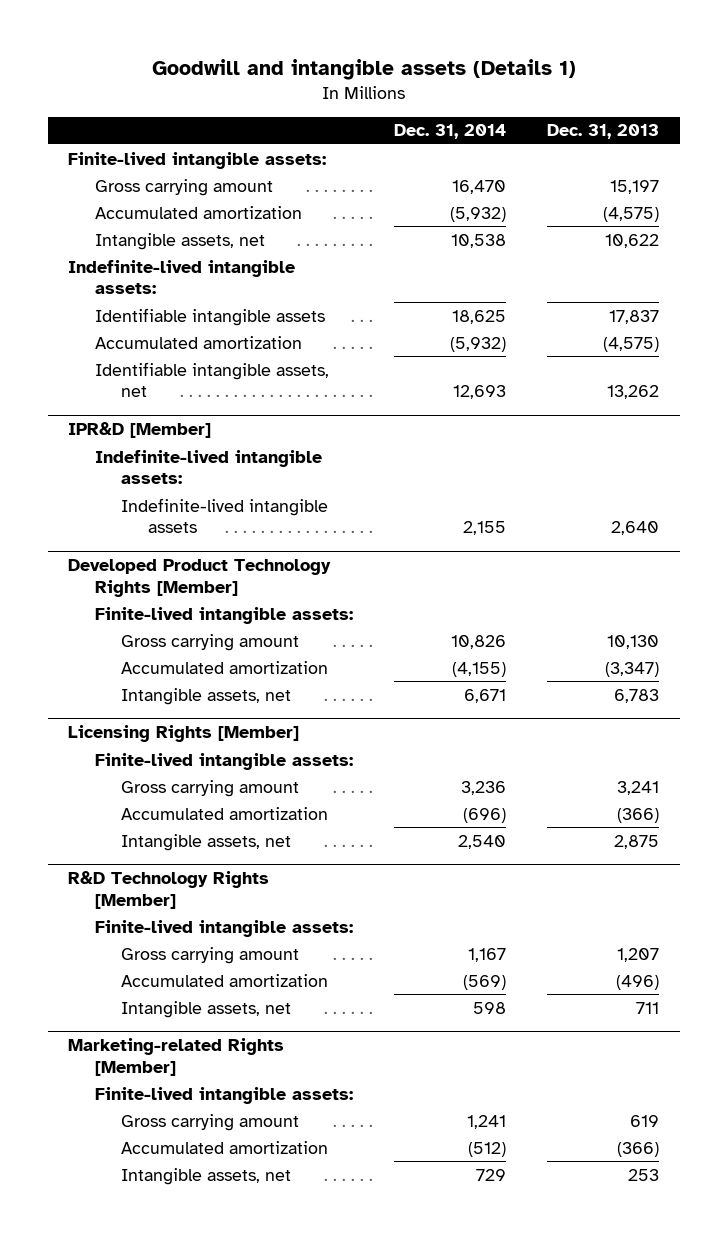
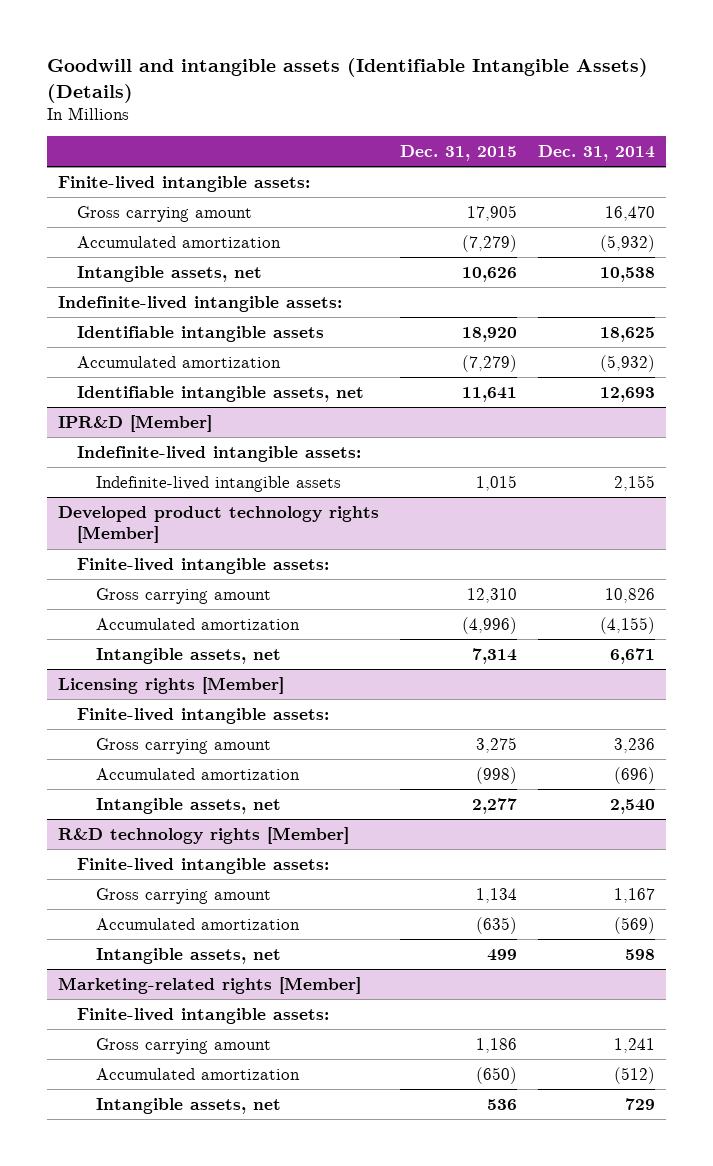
- Goodwill and intangible assets (Details 1)
+ Goodwill and intangible assets (Identifiable Intangible Assets) (Details)
- | Dec. 31, 2014 | Dec. 31, 2013
+ | Dec. 31, 2015 | Dec. 31, 2014
- Developed Product Technology Rights [Member]
+ Developed product technology rights [Member]
- Licensing Rights [Member]
+ Licensing rights [Member]
- R&D Technology Rights [Member]
+ R&D technology rights [Member]
- Marketing-related Rights [Member]
+ Marketing-related rights [Member]

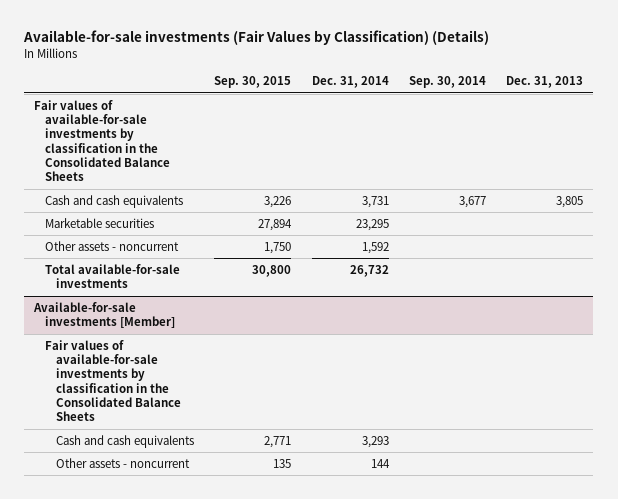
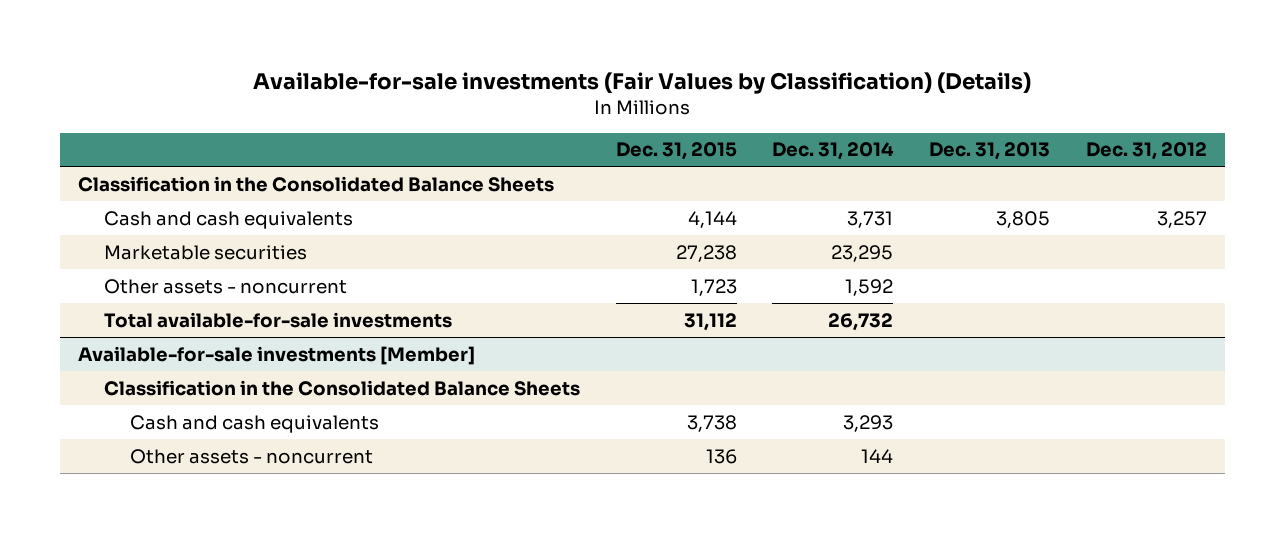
- | Sep. 30, 2015 | Dec. 31, 2014 | Sep. 30, 2014 | Dec. 31, 2013
+ | Dec. 31, 2015 | Dec. 31, 2014 | Dec. 31, 2013 | Dec. 31, 2012
- Fair values of available-for-sale investments by classification in the Consolidated Balance Sheets
+ Classification in the Consolidated Balance Sheets
@ Available-for-sale investments [Member]
- Fair values of available-for-sale investments by classification in the Consolidated Balance Sheets
+ Classification in the Consolidated Balance Sheets

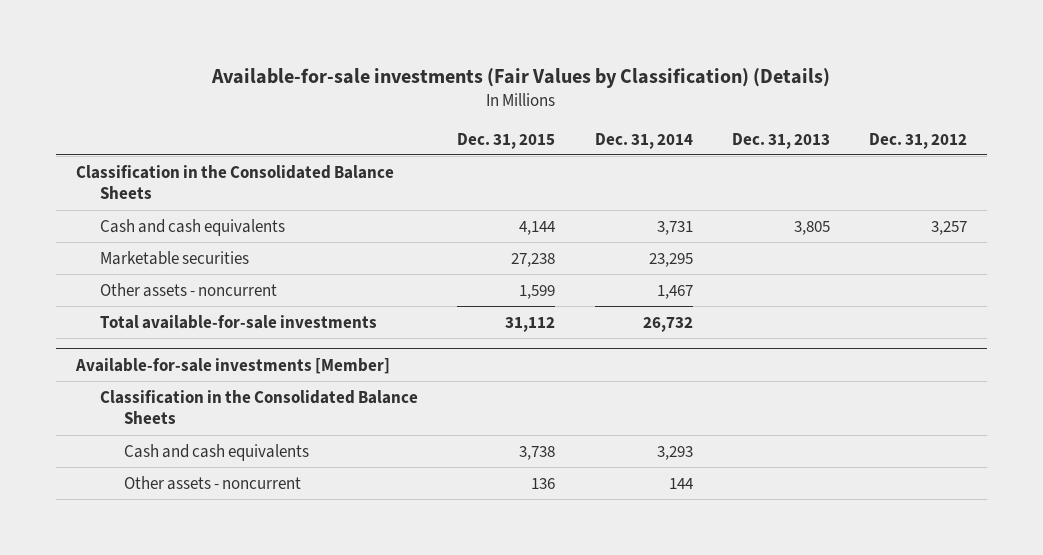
- Other assets - noncurrent | 1,723 | 1,592 | |
+ Other assets - noncurrent | 1,599 | 1,467 | |

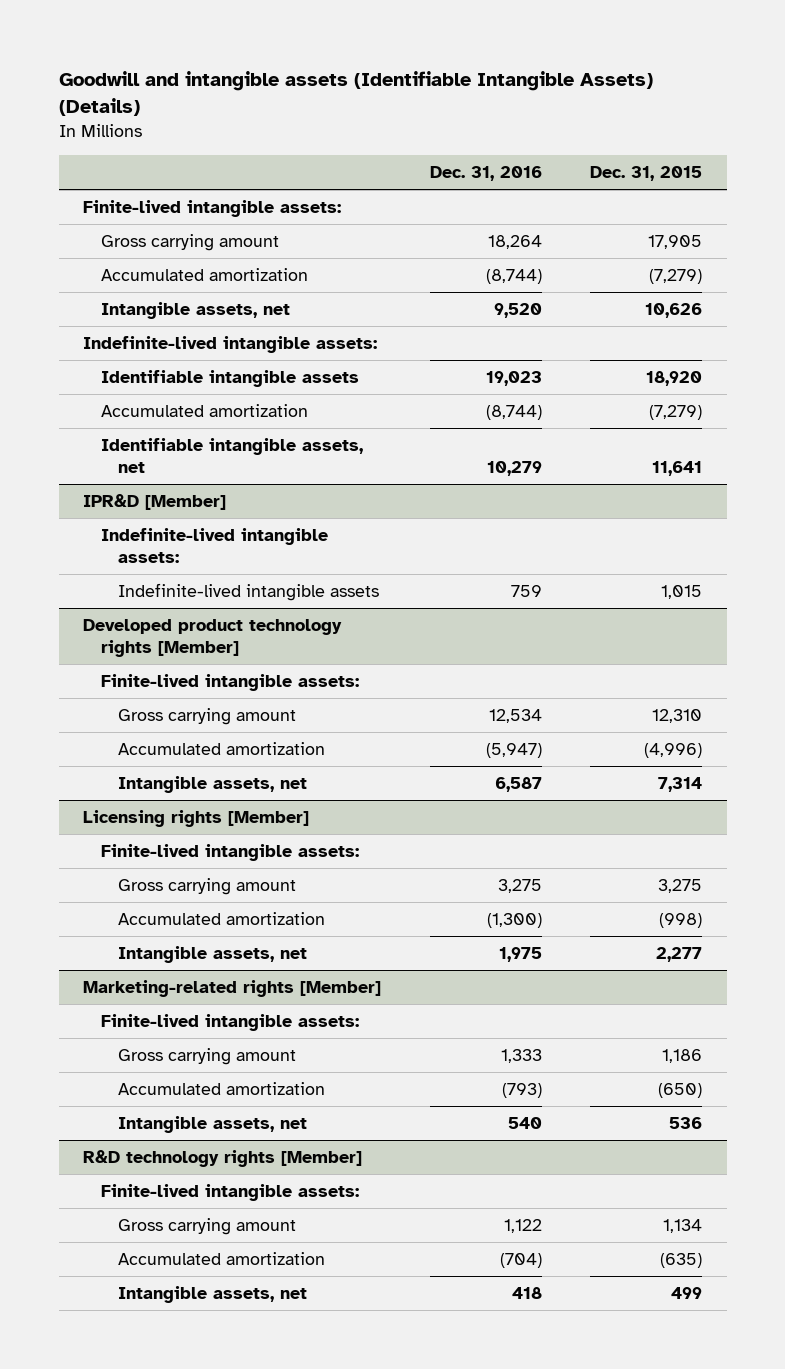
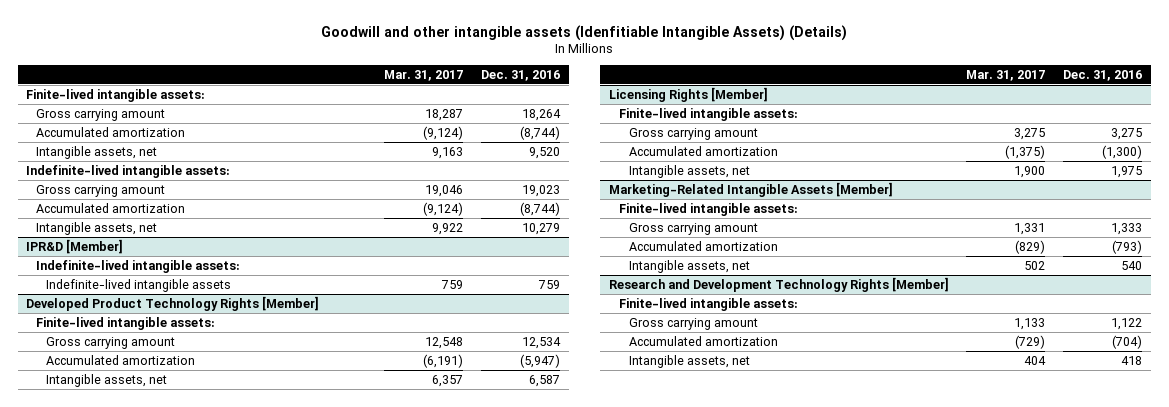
- Goodwill and intangible assets (Identifiable Intangible Assets) (Details)
+ Goodwill and other intangible assets (Idenfitiable Intangible Assets) (Details)
- | Dec. 31, 2016 | Dec. 31, 2015
+ | Mar. 31, 2017 | Dec. 31, 2016
- Identifiable intangible assets | 19,023 | 18,920
+ Gross carrying amount | 19,046 | 19,023
- Identifiable intangible assets, net | 10,279 | 11,641
+ Intangible assets, net | 9,922 | 10,279
- Developed product technology rights [Member]
+ Developed Product Technology Rights [Member]
- Licensing rights [Member]
+ Licensing Rights [Member]
- Marketing-related rights [Member]
+ Marketing-Related Intangible Assets [Member]
- R&D technology rights [Member]
+ Research and Development Technology Rights [Member]

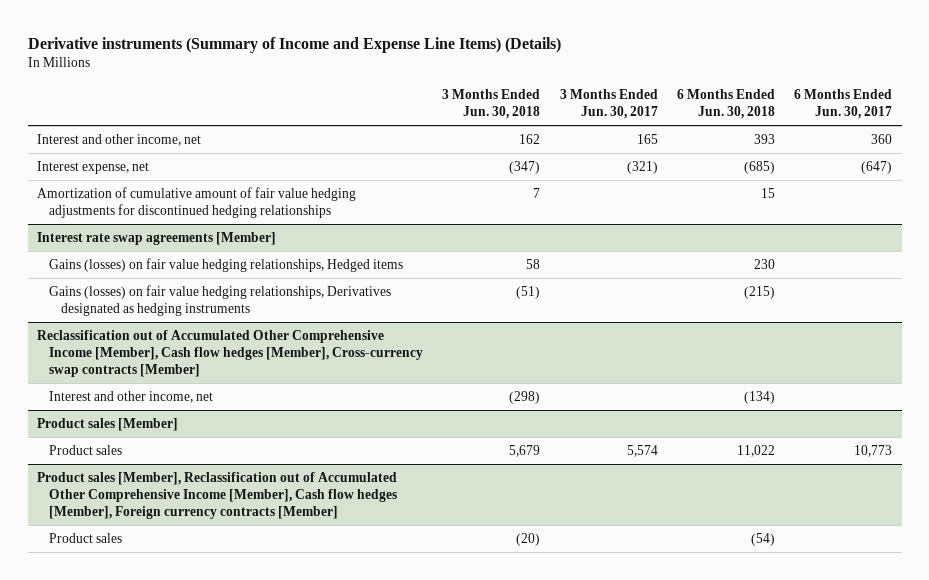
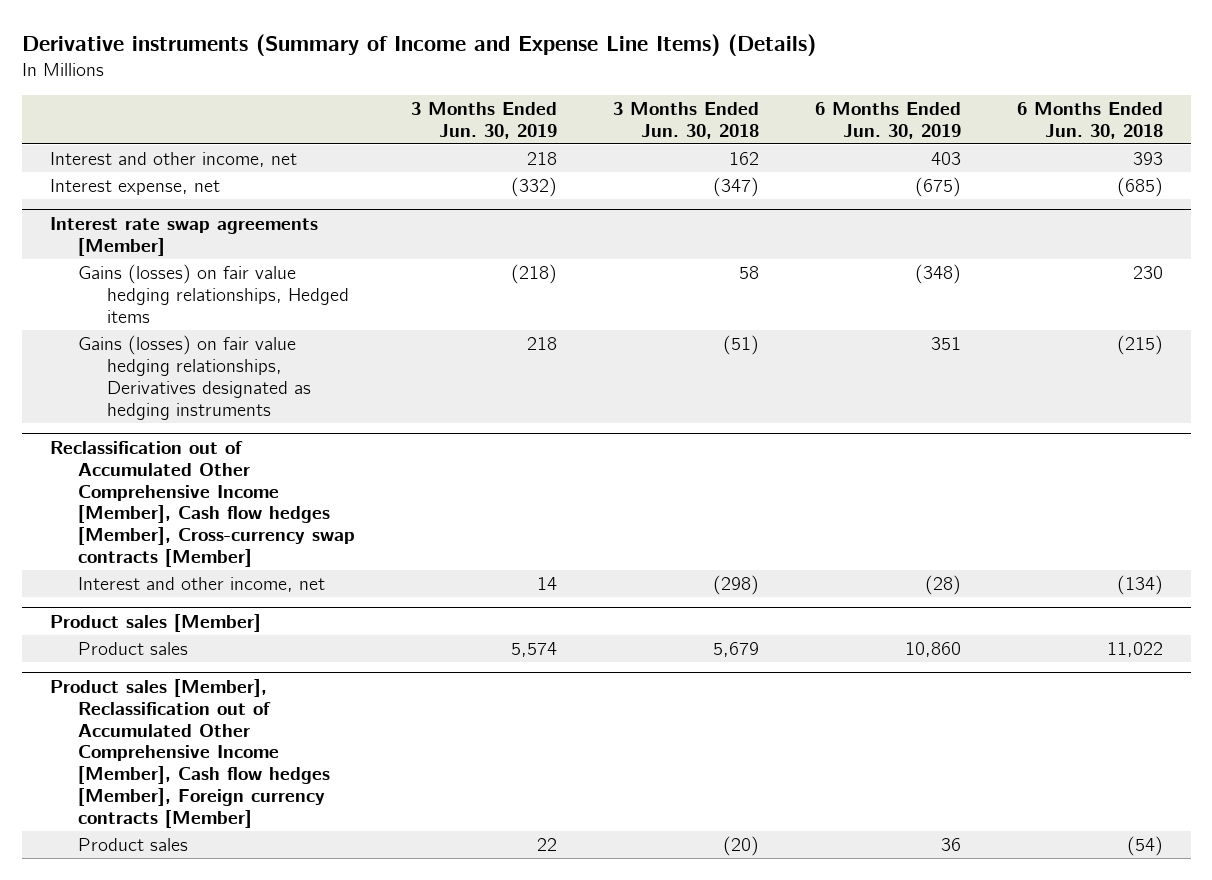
- | 3 Months Ended Jun. 30, 2018 | 3 Months Ended Jun. 30, 2017 | 6 Months Ended Jun. 30, 2018 | 6 Months Ended Jun. 30, 2017
+ | 3 Months Ended Jun. 30, 2019 | 3 Months Ended Jun. 30, 2018 | 6 Months Ended Jun. 30, 2019 | 6 Months Ended Jun. 30, 2018
- Amortization of cumulative amount of fair value hedging adjustments for discontinued hedging relationships | 7 | | 15 |

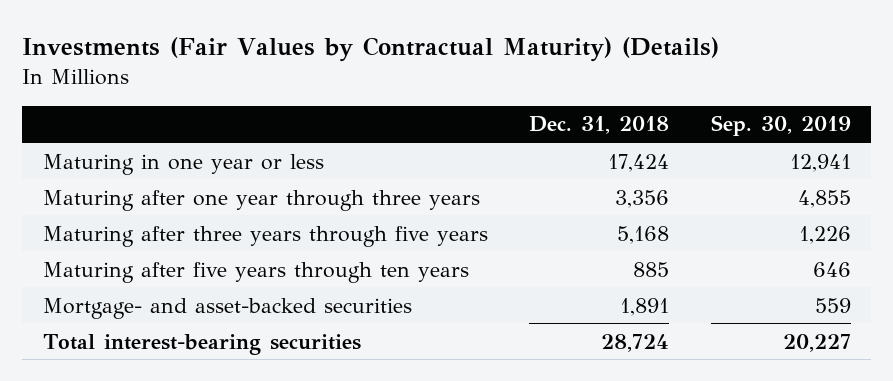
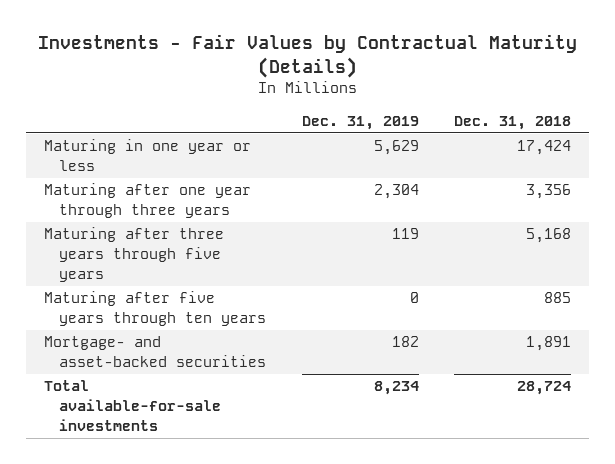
- Investments (Fair Values by Contractual Maturity) (Details)
+ Investments - Fair Values by Contractual Maturity (Details)
- | Dec. 31, 2018 | Sep. 30, 2019
+ | Dec. 31, 2019 | Dec. 31, 2018
- Total interest-bearing securities | 28,724 | 20,227
+ Total available-for-sale investments | 8,234 | 28,724

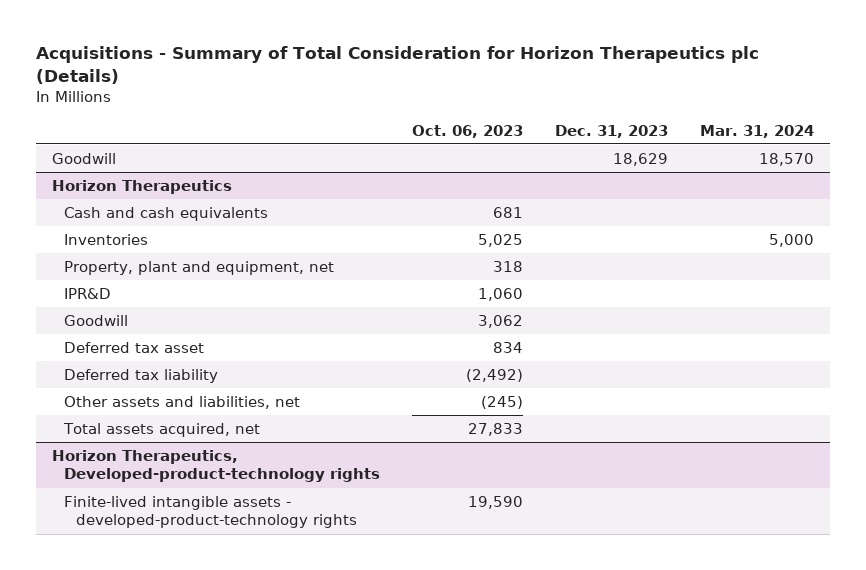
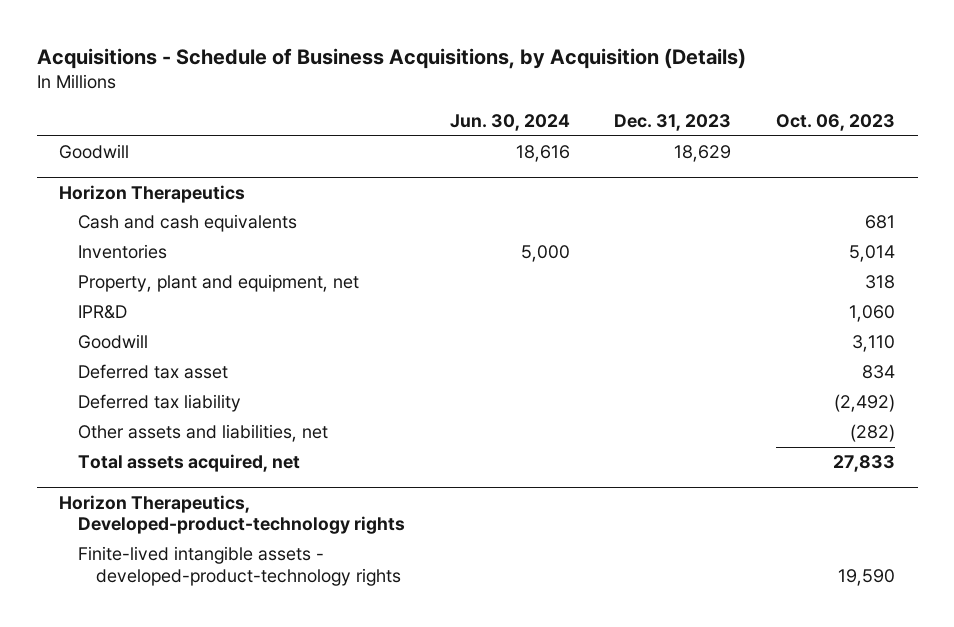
- Acquisitions - Summary of Total Consideration for Horizon Therapeutics plc (Details)
+ Acquisitions - Schedule of Business Acquisitions, by Acquisition (Details)
- | Oct. 06, 2023 | Dec. 31, 2023 | Mar. 31, 2024
+ | Jun. 30, 2024 | Dec. 31, 2023 | Oct. 06, 2023
@ Horizon Therapeutics
- Inventories | 5,025 | | 5,000
+ Inventories | 5,000 | | 5,014
- Goodwill | 3,062 | |
+ Goodwill | | | 3,110
- Other assets and liabilities, net | (245) | |
+ Other assets and liabilities, net | | | (282)

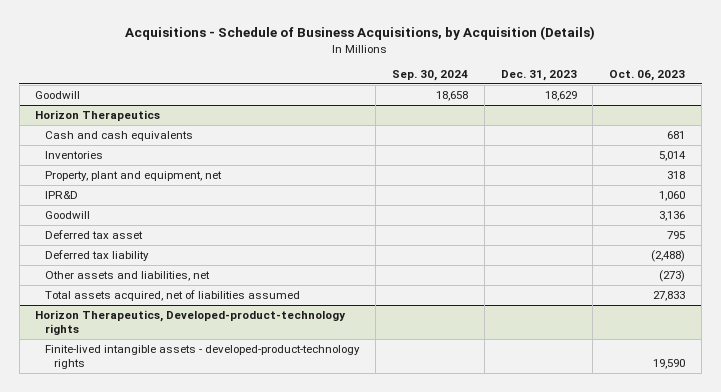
- | Jun. 30, 2024 | Dec. 31, 2023 | Oct. 06, 2023
+ | Sep. 30, 2024 | Dec. 31, 2023 | Oct. 06, 2023
@ Horizon Therapeutics
- Goodwill | | | 3,110
- Deferred tax asset | | | 834
- Deferred tax liability | | | (2,492)
- Other assets and liabilities, net | | | (282)
- Total assets acquired, net | | | 27,833
+ Goodwill | | | 3,136
+ Deferred tax asset | | | 795
+ Deferred tax liability | | | (2,488)
+ Other assets and liabilities, net | | | (273)
+ Total assets acquired, net of liabilities assumed | | | 27,833

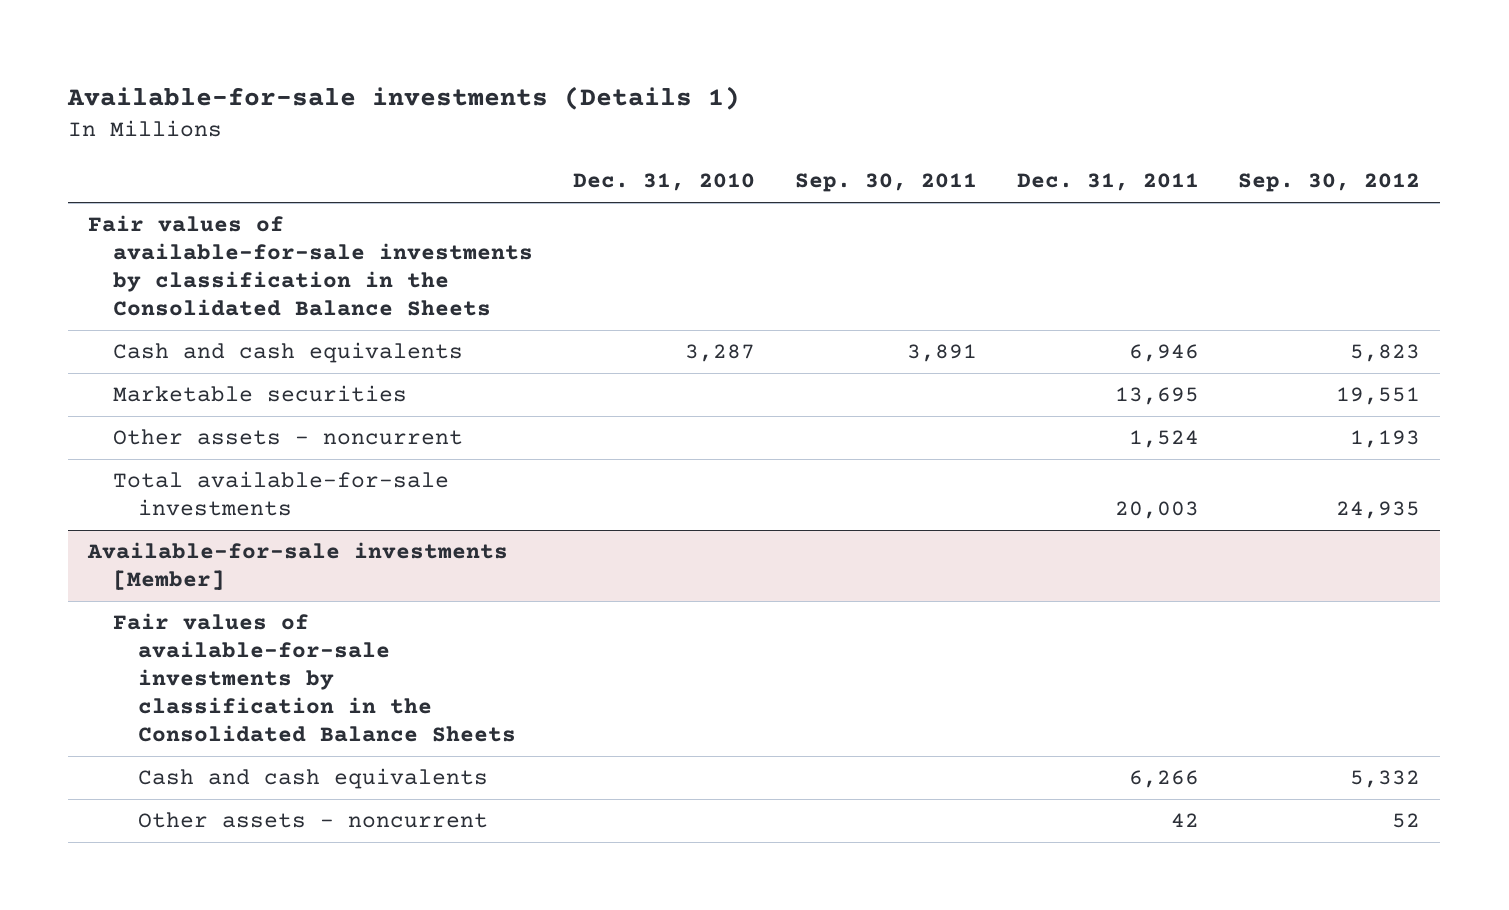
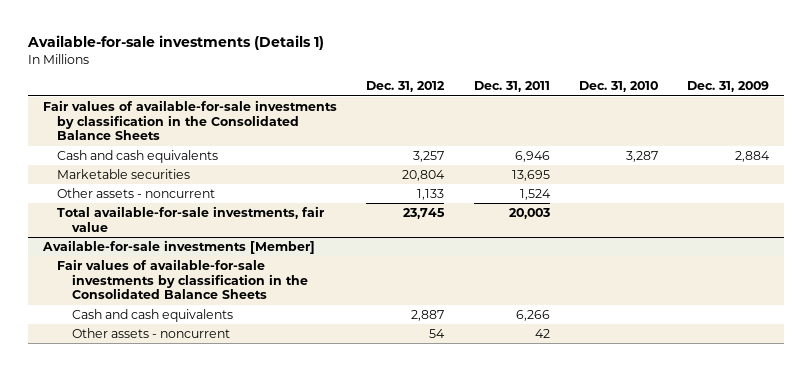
- | Dec. 31, 2010 | Sep. 30, 2011 | Dec. 31, 2011 | Sep. 30, 2012
+ | Dec. 31, 2012 | Dec. 31, 2011 | Dec. 31, 2010 | Dec. 31, 2009
- Total available-for-sale investments | | | 20,003 | 24,935
+ Total available-for-sale investments, fair value | 23,745 | 20,003 | |

